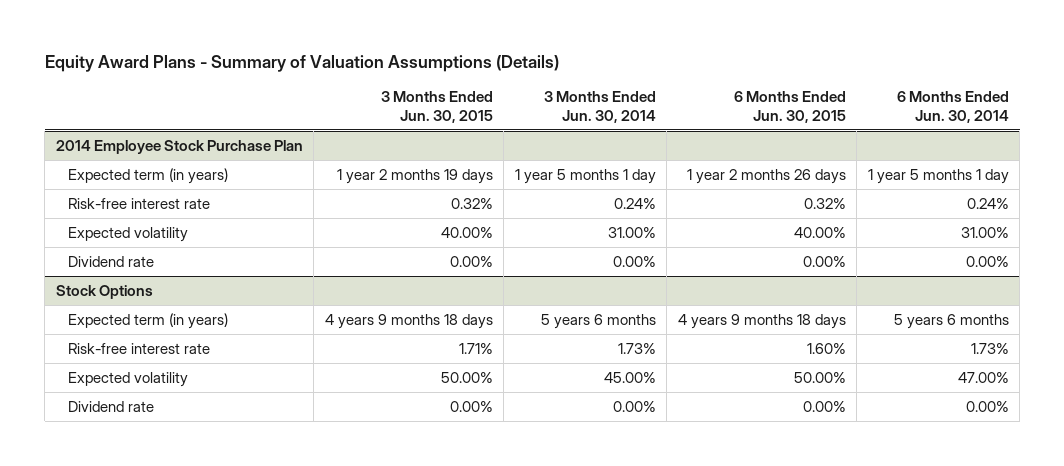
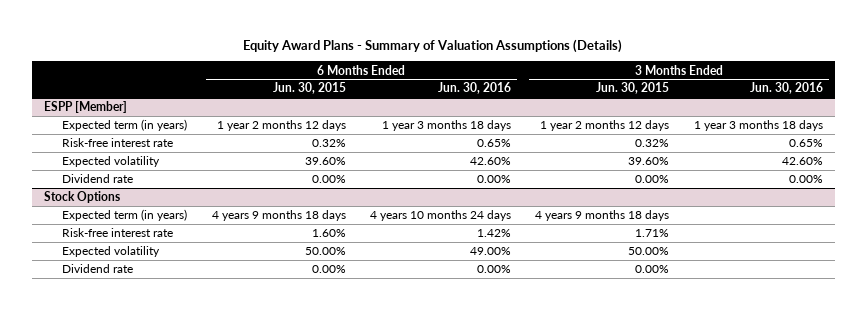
- | 3 Months Ended Jun. 30, 2015 | 3 Months Ended Jun. 30, 2014 | 6 Months Ended Jun. 30, 2015 | 6 Months Ended Jun. 30, 2014
+ | 6 Months Ended Jun. 30, 2015 | 6 Months Ended Jun. 30, 2016 | 3 Months Ended Jun. 30, 2015 | 3 Months Ended Jun. 30, 2016
- 2014 Employee Stock Purchase Plan
- Expected term (in years) | 1 year 2 months 19 days | 1 year 5 months 1 day | 1 year 2 months 26 days | 1 year 5 months 1 day
+ ESPP [Member]
+ Expected term (in years) | 1 year 2 months 12 days | 1 year 3 months 18 days | 1 year 2 months 12 days | 1 year 3 months 18 days
- Expected volatility | 40.00% | 31.00% | 40.00% | 31.00%
+ Expected volatility | 39.60% | 42.60% | 39.60% | 42.60%

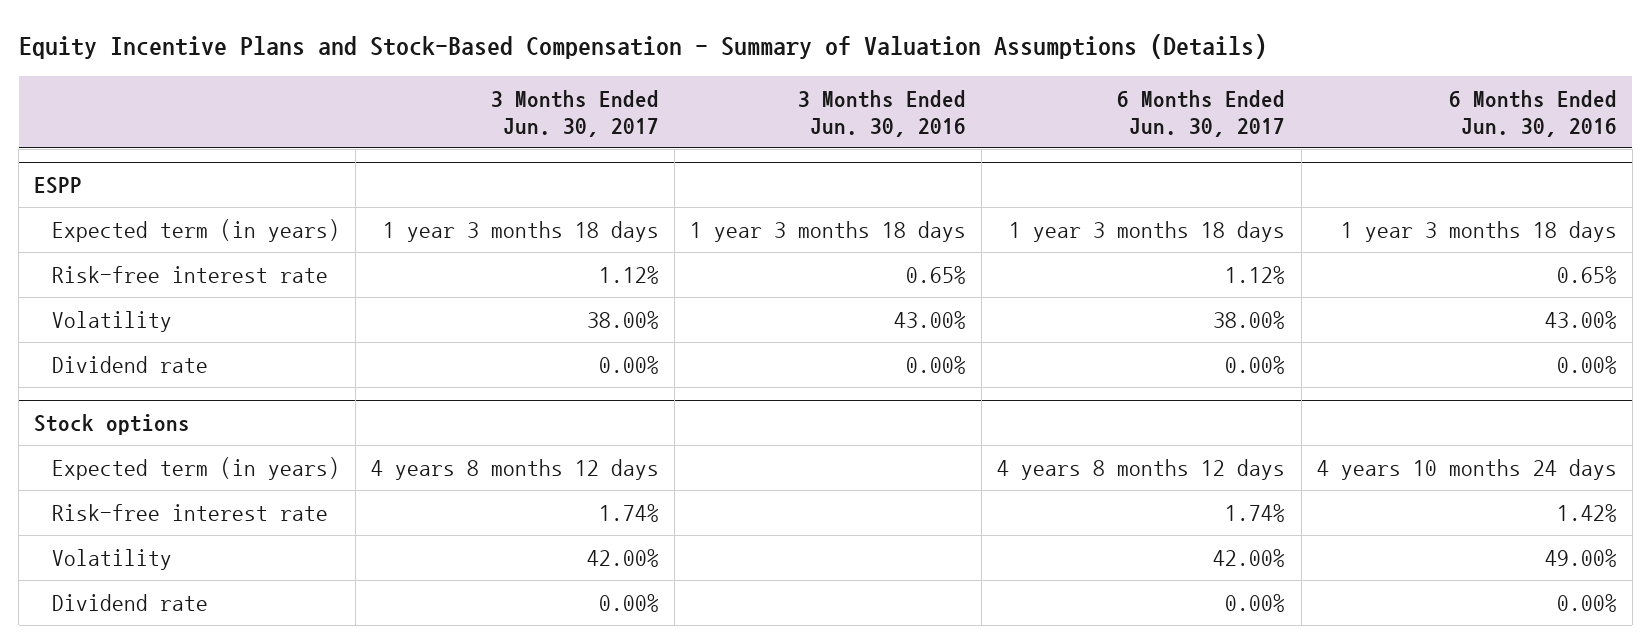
- Equity Award Plans - Summary of Valuation Assumptions (Details)
+ Equity Incentive Plans and Stock-Based Compensation - Summary of Valuation Assumptions (Details)
- | 6 Months Ended Jun. 30, 2015 | 6 Months Ended Jun. 30, 2016 | 3 Months Ended Jun. 30, 2015 | 3 Months Ended Jun. 30, 2016
+ | 3 Months Ended Jun. 30, 2017 | 3 Months Ended Jun. 30, 2016 | 6 Months Ended Jun. 30, 2017 | 6 Months Ended Jun. 30, 2016
- ESPP [Member]
+ ESPP
- Expected volatility | 39.60% | 42.60% | 39.60% | 42.60%
+ Volatility | 38.00% | 43.00% | 38.00% | 43.00%
- Stock Options
+ Stock options
- Expected volatility | 50.00% | 49.00% | 50.00% |
+ Volatility | 42.00% | | 42.00% | 49.00%

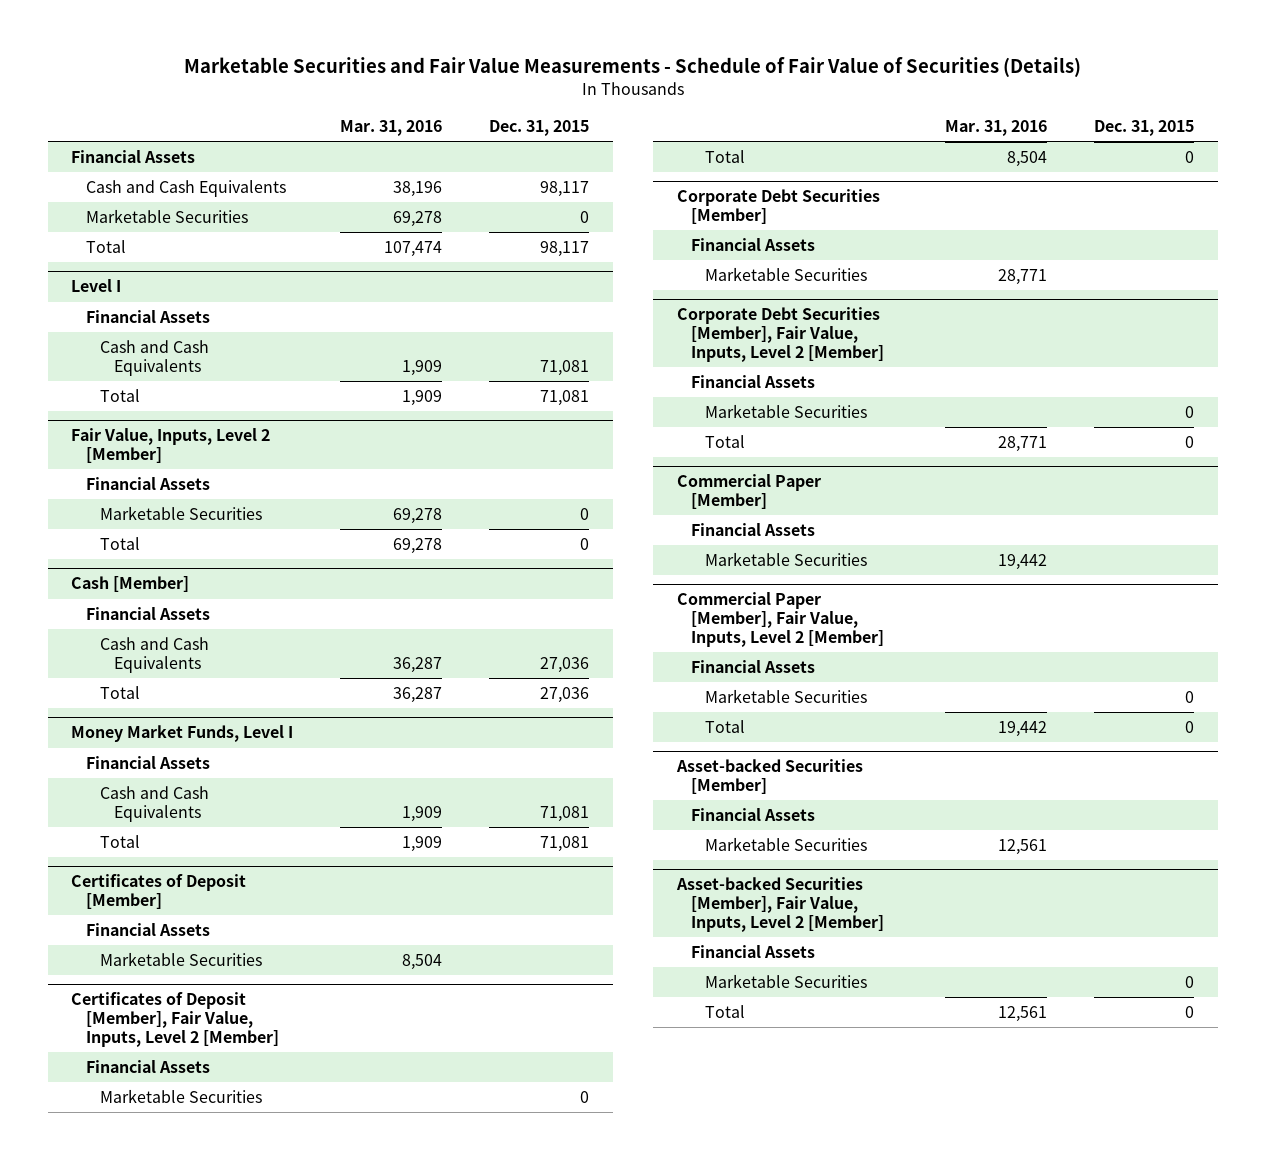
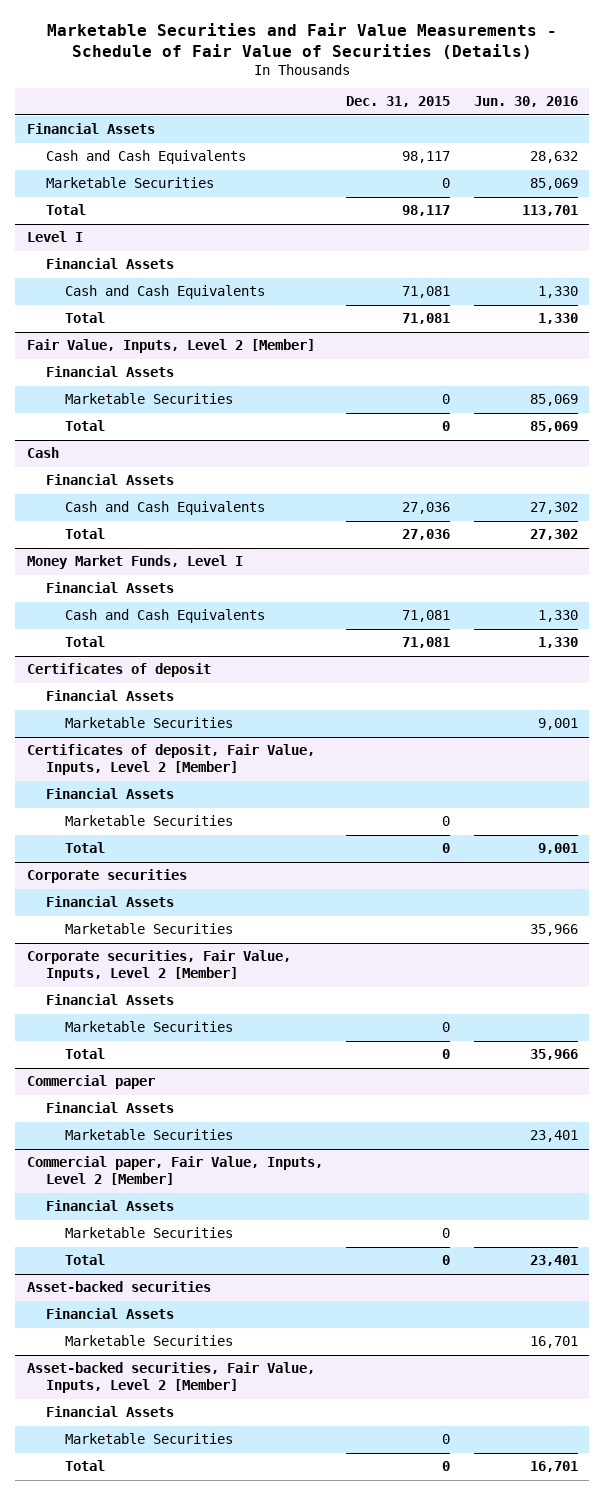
- | Mar. 31, 2016 | Dec. 31, 2015
+ | Dec. 31, 2015 | Jun. 30, 2016
- Cash [Member]
+ Cash
- Certificates of Deposit [Member]
+ Certificates of deposit
- Certificates of Deposit [Member], Fair Value, Inputs, Level 2 [Member]
+ Certificates of deposit, Fair Value, Inputs, Level 2 [Member]
- Corporate Debt Securities [Member]
+ Corporate securities
- Corporate Debt Securities [Member], Fair Value, Inputs, Level 2 [Member]
+ Corporate securities, Fair Value, Inputs, Level 2 [Member]
- Commercial Paper [Member]
+ Commercial paper
- Commercial Paper [Member], Fair Value, Inputs, Level 2 [Member]
+ Commercial paper, Fair Value, Inputs, Level 2 [Member]
- Asset-backed Securities [Member]
+ Asset-backed securities
- Asset-backed Securities [Member], Fair Value, Inputs, Level 2 [Member]
+ Asset-backed securities, Fair Value, Inputs, Level 2 [Member]

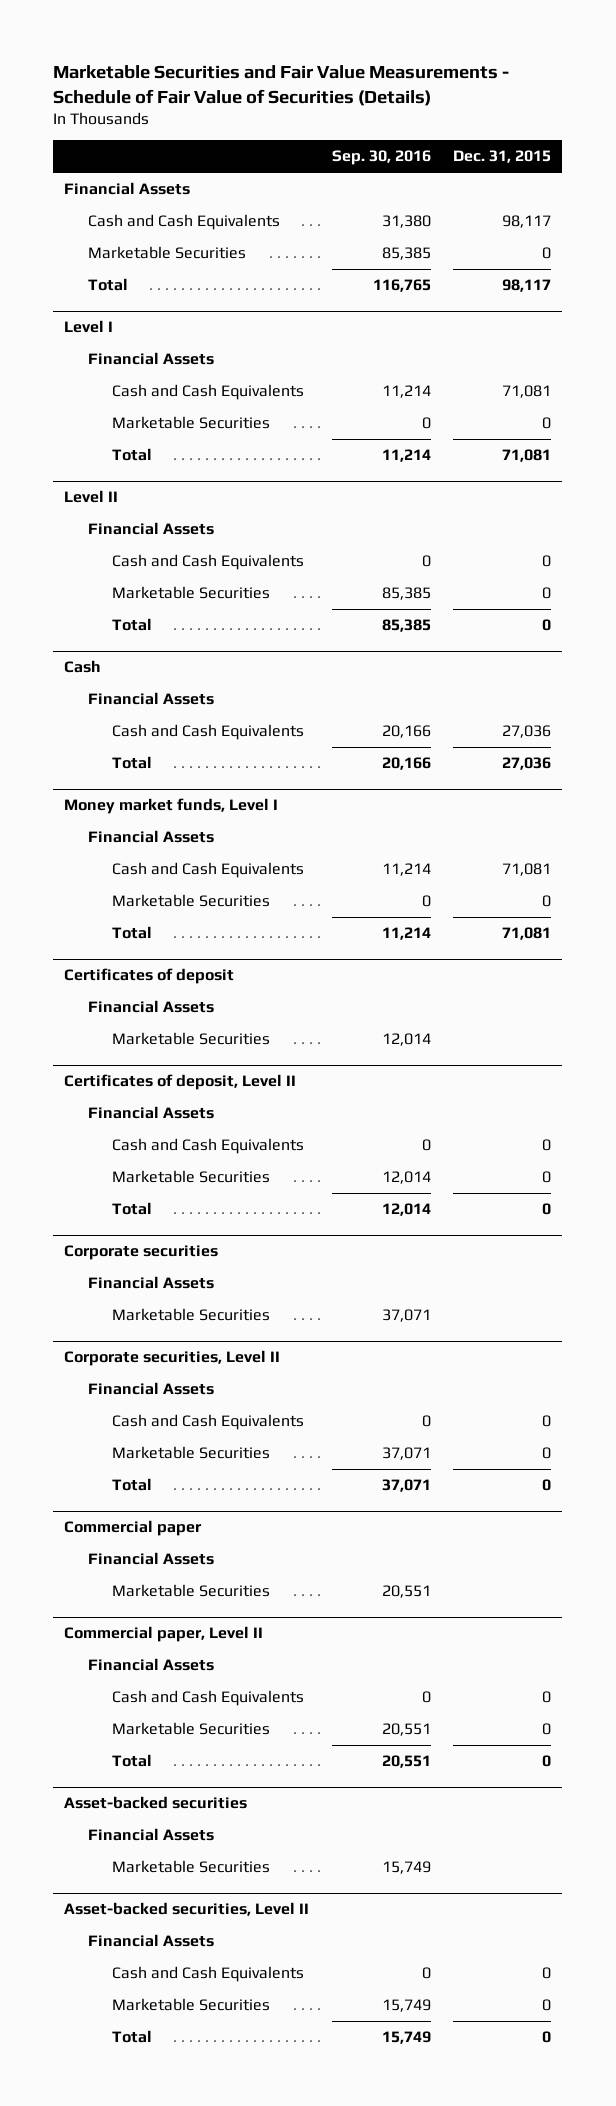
- | Dec. 31, 2015 | Jun. 30, 2016
+ | Sep. 30, 2016 | Dec. 31, 2015
@ Level I
+ Marketable Securities | 0 | 0
- Fair Value, Inputs, Level 2 [Member]
+ Level II
+ Cash and Cash Equivalents | 0 | 0
- Money Market Funds, Level I
+ Money market funds, Level I
+ Marketable Securities | 0 | 0
- Certificates of deposit, Fair Value, Inputs, Level 2 [Member]
+ Certificates of deposit, Level II
+ Cash and Cash Equivalents | 0 | 0
- Corporate securities, Fair Value, Inputs, Level 2 [Member]
+ Corporate securities, Level II
+ Cash and Cash Equivalents | 0 | 0
- Commercial paper, Fair Value, Inputs, Level 2 [Member]
+ Commercial paper, Level II
+ Cash and Cash Equivalents | 0 | 0
- Asset-backed securities, Fair Value, Inputs, Level 2 [Member]
+ Asset-backed securities, Level II
+ Cash and Cash Equivalents | 0 | 0

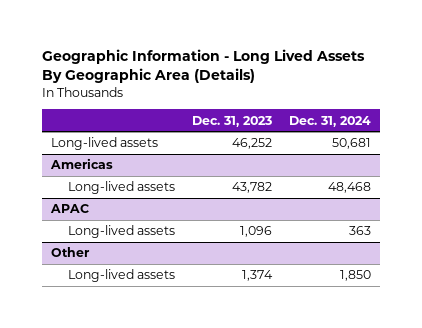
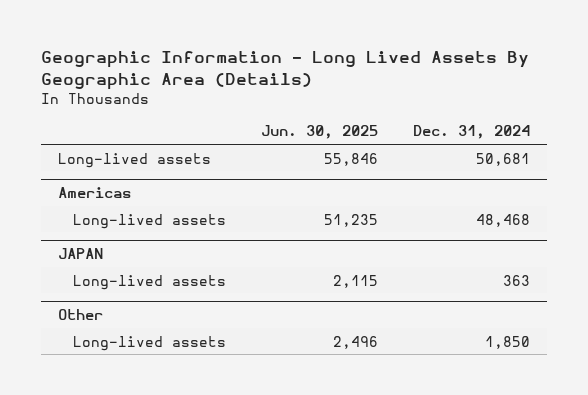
- | Dec. 31, 2023 | Dec. 31, 2024
+ | Jun. 30, 2025 | Dec. 31, 2024
- APAC
+ JAPAN

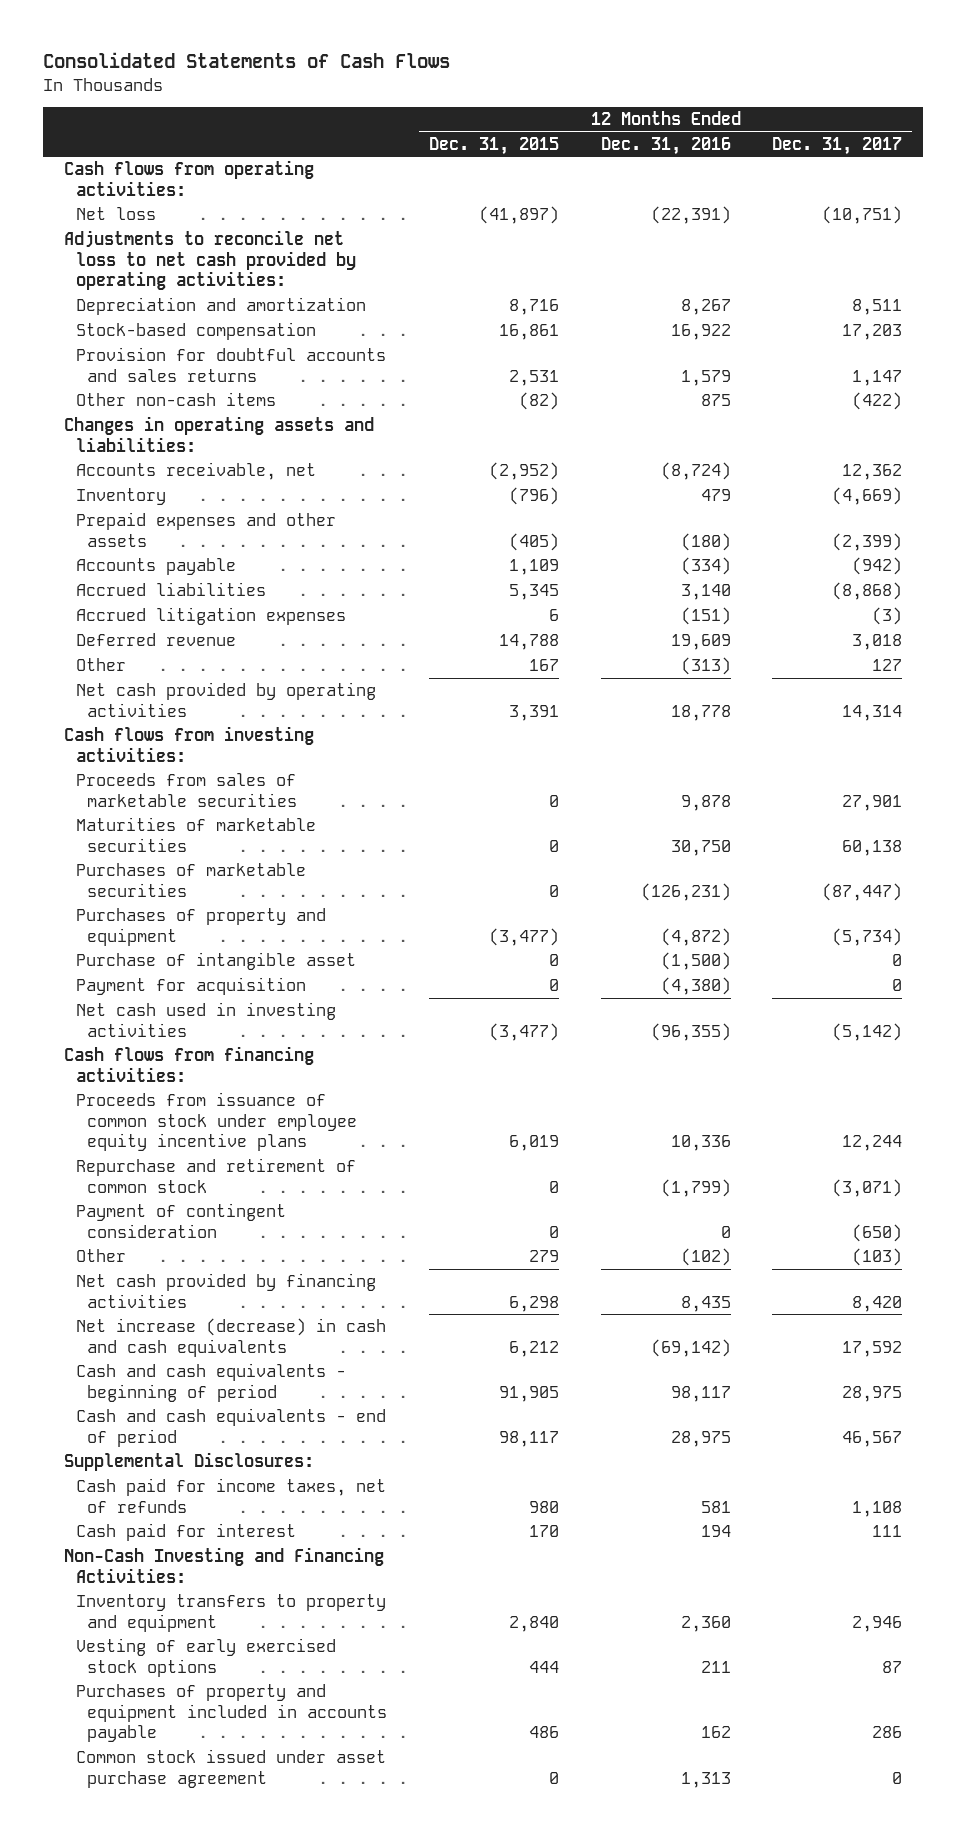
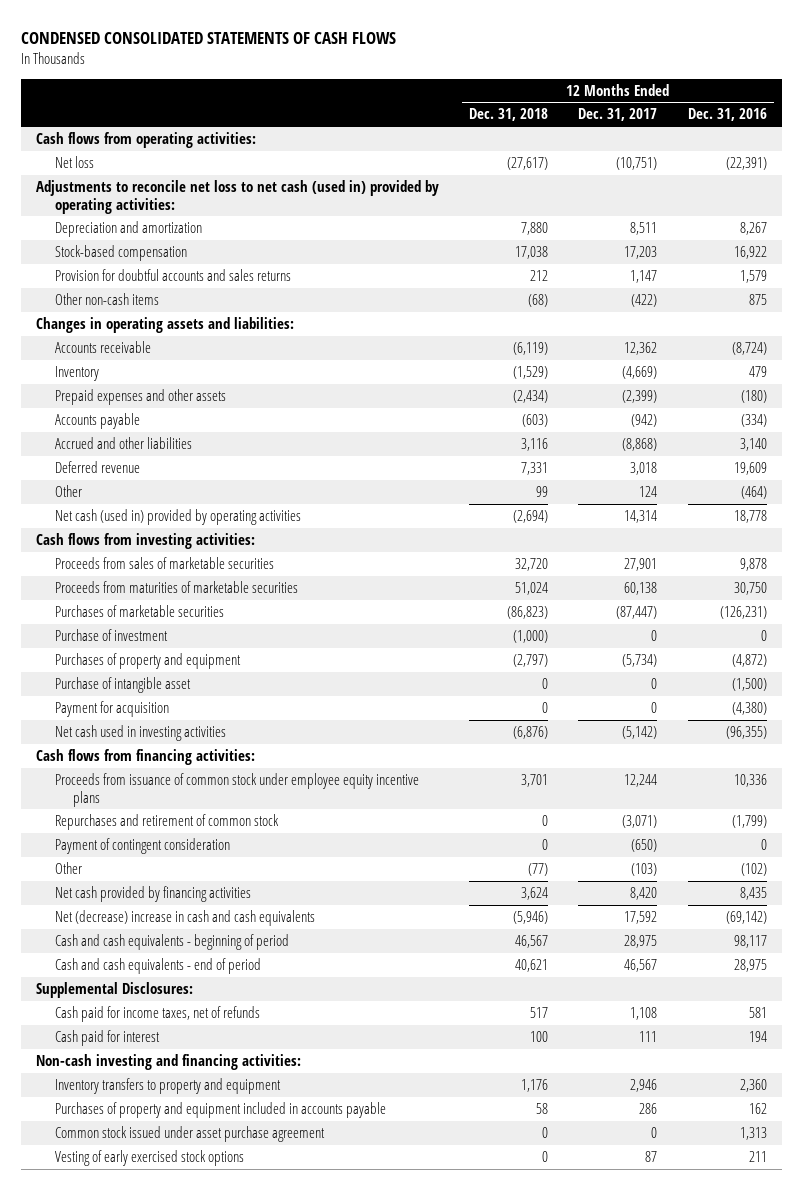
- Consolidated Statements of Cash Flows
+ CONDENSED CONSOLIDATED STATEMENTS OF CASH FLOWS
- | 12 Months Ended Dec. 31, 2015 | 12 Months Ended Dec. 31, 2016 | 12 Months Ended Dec. 31, 2017
+ | 12 Months Ended Dec. 31, 2018 | 12 Months Ended Dec. 31, 2017 | 12 Months Ended Dec. 31, 2016
- Adjustments to reconcile net loss to net cash provided by operating activities:
+ Adjustments to reconcile net loss to net cash (used in) provided by operating activities:
- Accounts receivable, net | (2,952) | (8,724) | 12,362
+ Accounts receivable | (6,119) | 12,362 | (8,724)
- Accrued liabilities | 5,345 | 3,140 | (8,868)
- Accrued litigation expenses | 6 | (151) | (3)
+ Accrued and other liabilities | 3,116 | (8,868) | 3,140
- Other | 167 | (313) | 127
- Net cash provided by operating activities | 3,391 | 18,778 | 14,314
+ Other | 99 | 124 | (464)
+ Net cash (used in) provided by operating activities | (2,694) | 14,314 | 18,778
- Maturities of marketable securities | 0 | 30,750 | 60,138
+ Proceeds from maturities of marketable securities | 51,024 | 60,138 | 30,750
+ Purchase of investment | (1,000) | 0 | 0
- Repurchase and retirement of common stock | 0 | (1,799) | (3,071)
+ Repurchases and retirement of common stock | 0 | (3,071) | (1,799)
- Net increase (decrease) in cash and cash equivalents | 6,212 | (69,142) | 17,592
+ Net (decrease) increase in cash and cash equivalents | (5,946) | 17,592 | (69,142)
- Non-Cash Investing and Financing Activities:
+ Non-cash investing and financing activities:
moved down: Vesting of early exercised stock options | 0 | 87 | 211

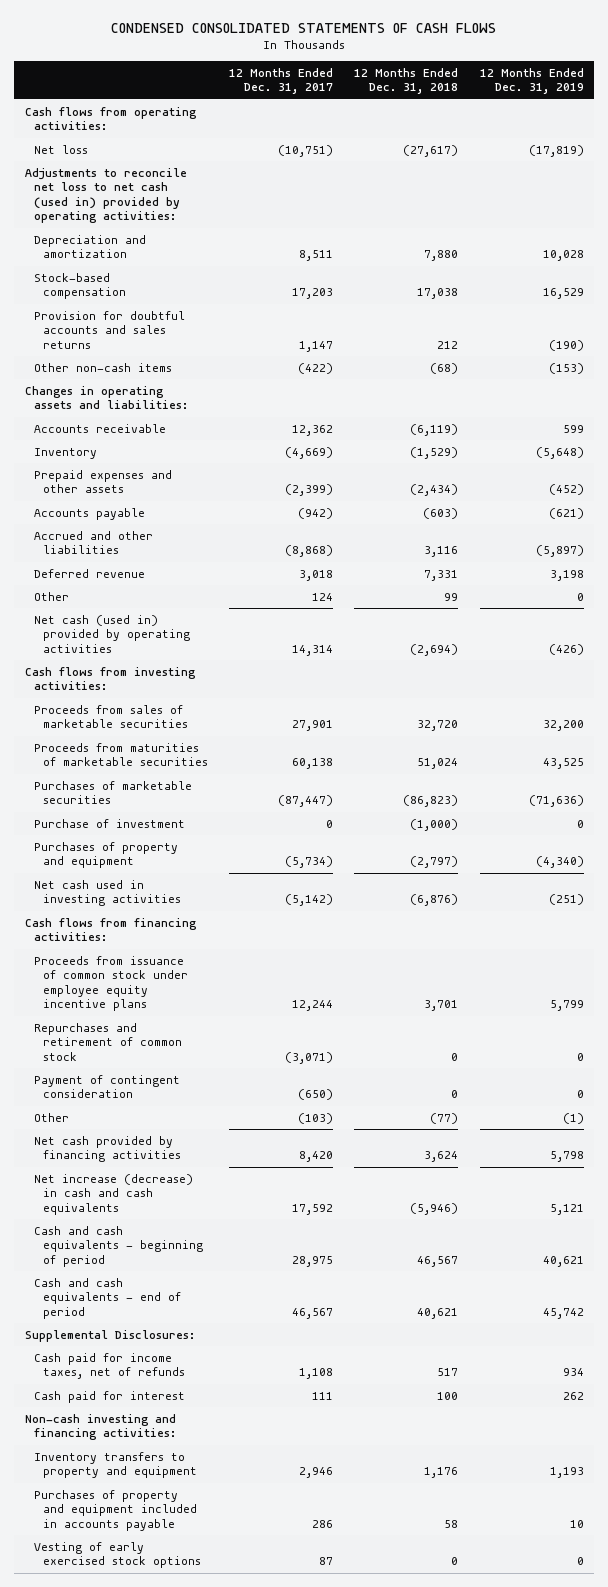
- | 12 Months Ended Dec. 31, 2018 | 12 Months Ended Dec. 31, 2017 | 12 Months Ended Dec. 31, 2016
+ | 12 Months Ended Dec. 31, 2017 | 12 Months Ended Dec. 31, 2018 | 12 Months Ended Dec. 31, 2019
- Purchase of intangible asset | 0 | 0 | (1,500)
- Payment for acquisition | 0 | 0 | (4,380)
- Net (decrease) increase in cash and cash equivalents | (5,946) | 17,592 | (69,142)
+ Net increase (decrease) in cash and cash equivalents | 17,592 | (5,946) | 5,121
- Common stock issued under asset purchase agreement | 0 | 0 | 1,313

